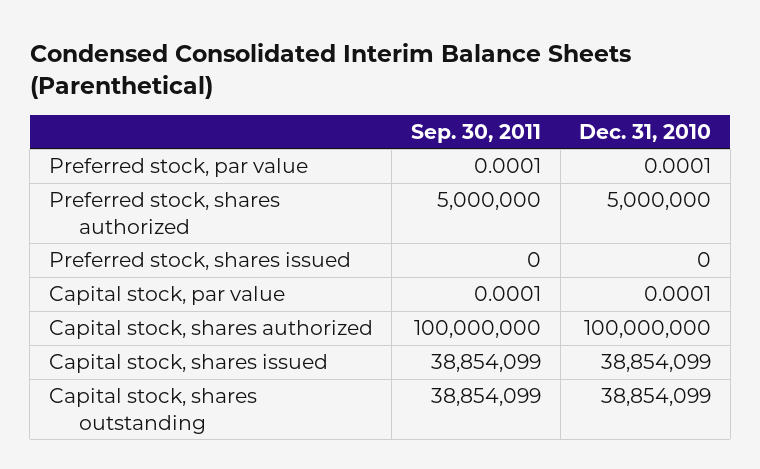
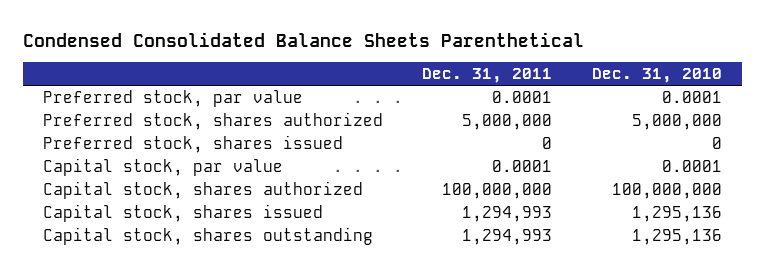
- Condensed Consolidated Interim Balance Sheets (Parenthetical)
+ Condensed Consolidated Balance Sheets Parenthetical
- | Sep. 30, 2011 | Dec. 31, 2010
+ | Dec. 31, 2011 | Dec. 31, 2010
- Capital stock, shares issued | 38,854,099 | 38,854,099
- Capital stock, shares outstanding | 38,854,099 | 38,854,099
+ Capital stock, shares issued | 1,294,993 | 1,295,136
+ Capital stock, shares outstanding | 1,294,993 | 1,295,136

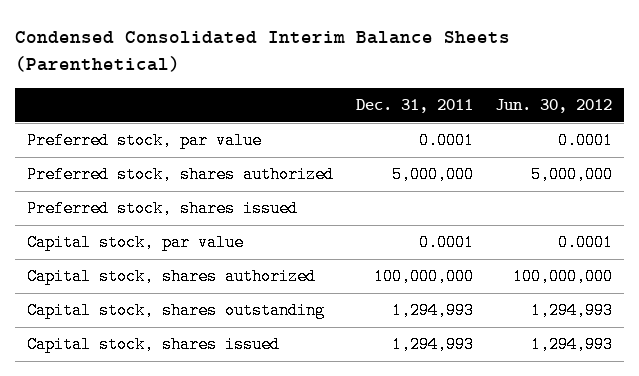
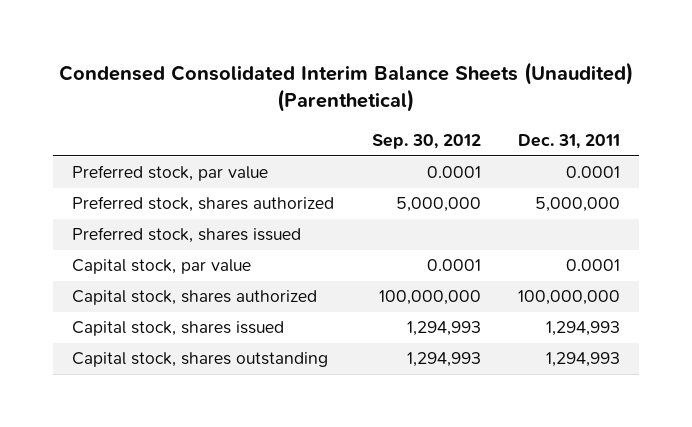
- Condensed Consolidated Interim Balance Sheets (Parenthetical)
+ Condensed Consolidated Interim Balance Sheets (Unaudited) (Parenthetical)
- | Dec. 31, 2011 | Jun. 30, 2012
+ | Sep. 30, 2012 | Dec. 31, 2011
moved down: Capital stock, shares outstanding | 1,294,993 | 1,294,993

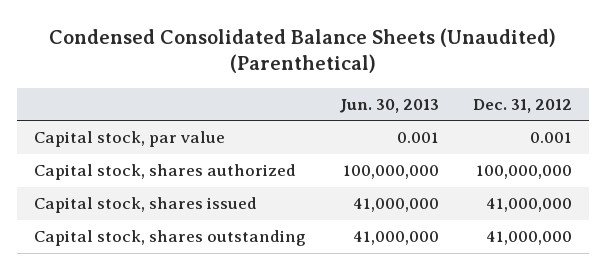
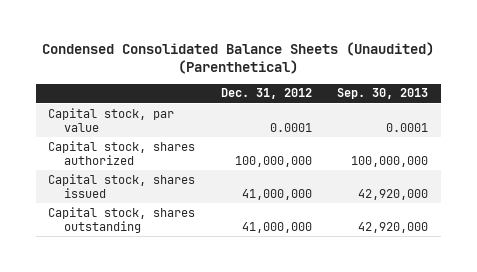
- | Jun. 30, 2013 | Dec. 31, 2012
+ | Dec. 31, 2012 | Sep. 30, 2013
- Capital stock, par value | 0.001 | 0.001
+ Capital stock, par value | 0.0001 | 0.0001

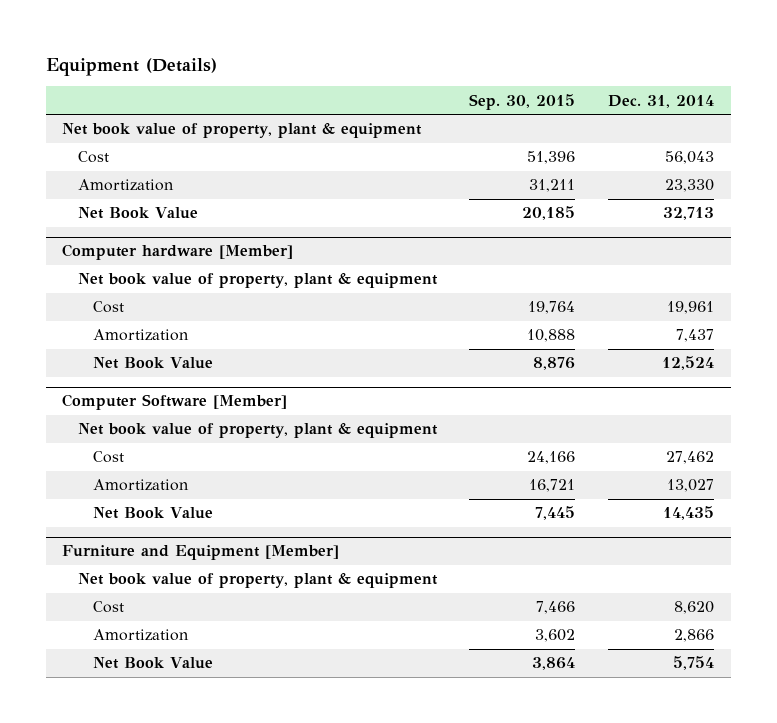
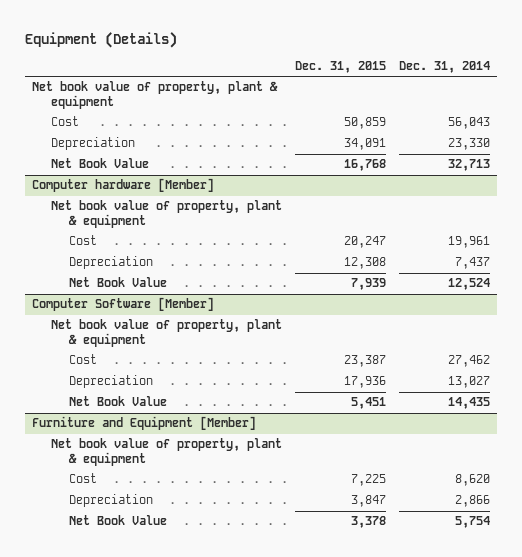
- | Sep. 30, 2015 | Dec. 31, 2014
+ | Dec. 31, 2015 | Dec. 31, 2014
- Amortization | 31,211 | 23,330
+ Depreciation | 34,091 | 23,330
@ Computer hardware [Member]
- Amortization | 10,888 | 7,437
+ Depreciation | 12,308 | 7,437
@ Computer Software [Member]
- Amortization | 16,721 | 13,027
+ Depreciation | 17,936 | 13,027
@ Furniture and Equipment [Member]
- Amortization | 3,602 | 2,866
+ Depreciation | 3,847 | 2,866

